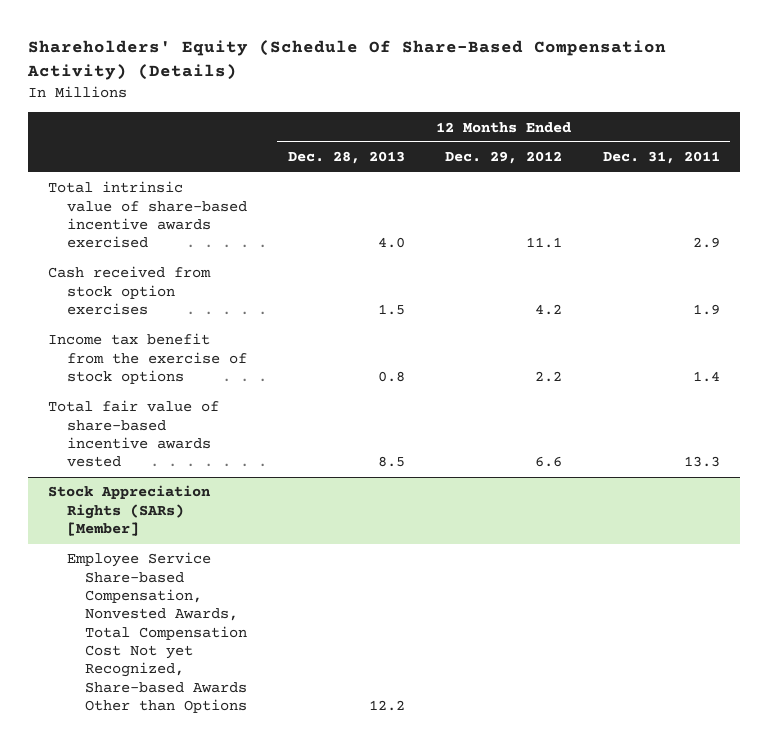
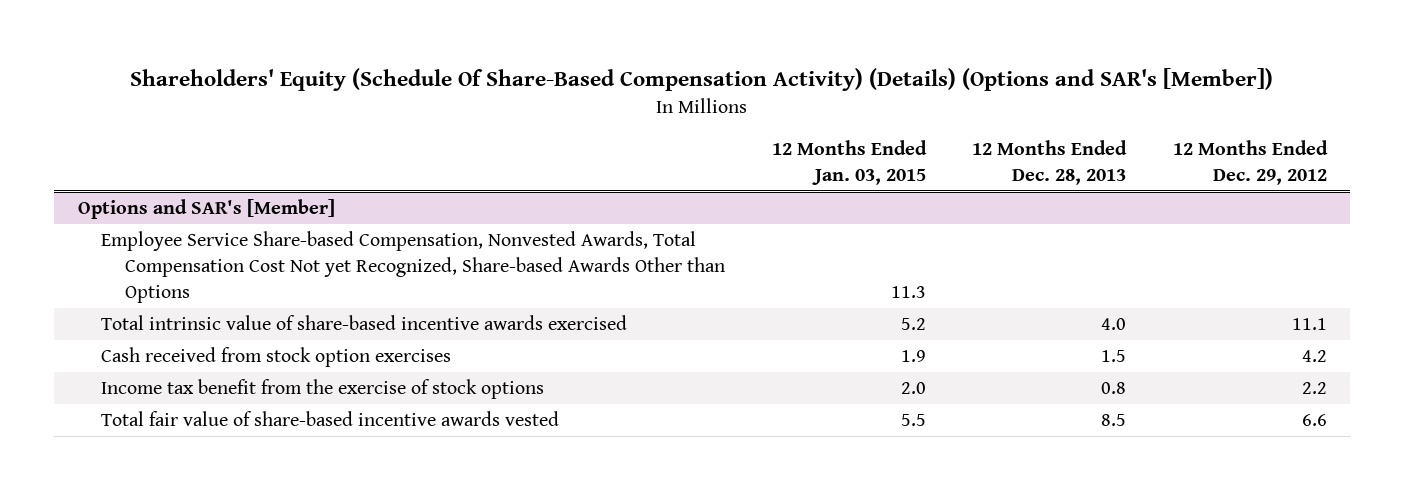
- Shareholders' Equity (Schedule Of Share-Based Compensation Activity) (Details)
+ Shareholders' Equity (Schedule Of Share-Based Compensation Activity) (Details) (Options and SAR's [Member])
- | 12 Months Ended Dec. 28, 2013 | 12 Months Ended Dec. 29, 2012 | 12 Months Ended Dec. 31, 2011
+ | 12 Months Ended Jan. 03, 2015 | 12 Months Ended Dec. 28, 2013 | 12 Months Ended Dec. 29, 2012
+ Options and SAR's [Member]
+ Employee Service Share-based Compensation, Nonvested Awards, Total Compensation Cost Not yet Recognized, Share-based Awards Other than Options | 11.3 | |
- Stock Appreciation Rights (SARs) [Member]
- Employee Service Share-based Compensation, Nonvested Awards, Total Compensation Cost Not yet Recognized, Share-based Awards Other than Options | 12.2 | |

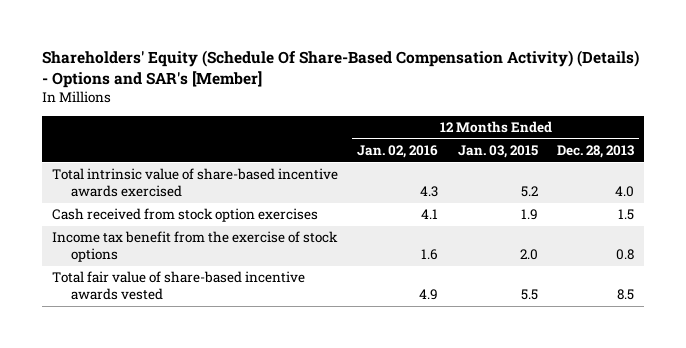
- Shareholders' Equity (Schedule Of Share-Based Compensation Activity) (Details) (Options and SAR's [Member])
+ Shareholders' Equity (Schedule Of Share-Based Compensation Activity) (Details) - Options and SAR's [Member]
- | 12 Months Ended Jan. 03, 2015 | 12 Months Ended Dec. 28, 2013 | 12 Months Ended Dec. 29, 2012
+ | 12 Months Ended Jan. 02, 2016 | 12 Months Ended Jan. 03, 2015 | 12 Months Ended Dec. 28, 2013
- Options and SAR's [Member]
- Employee Service Share-based Compensation, Nonvested Awards, Total Compensation Cost Not yet Recognized, Share-based Awards Other than Options | 11.3 | |

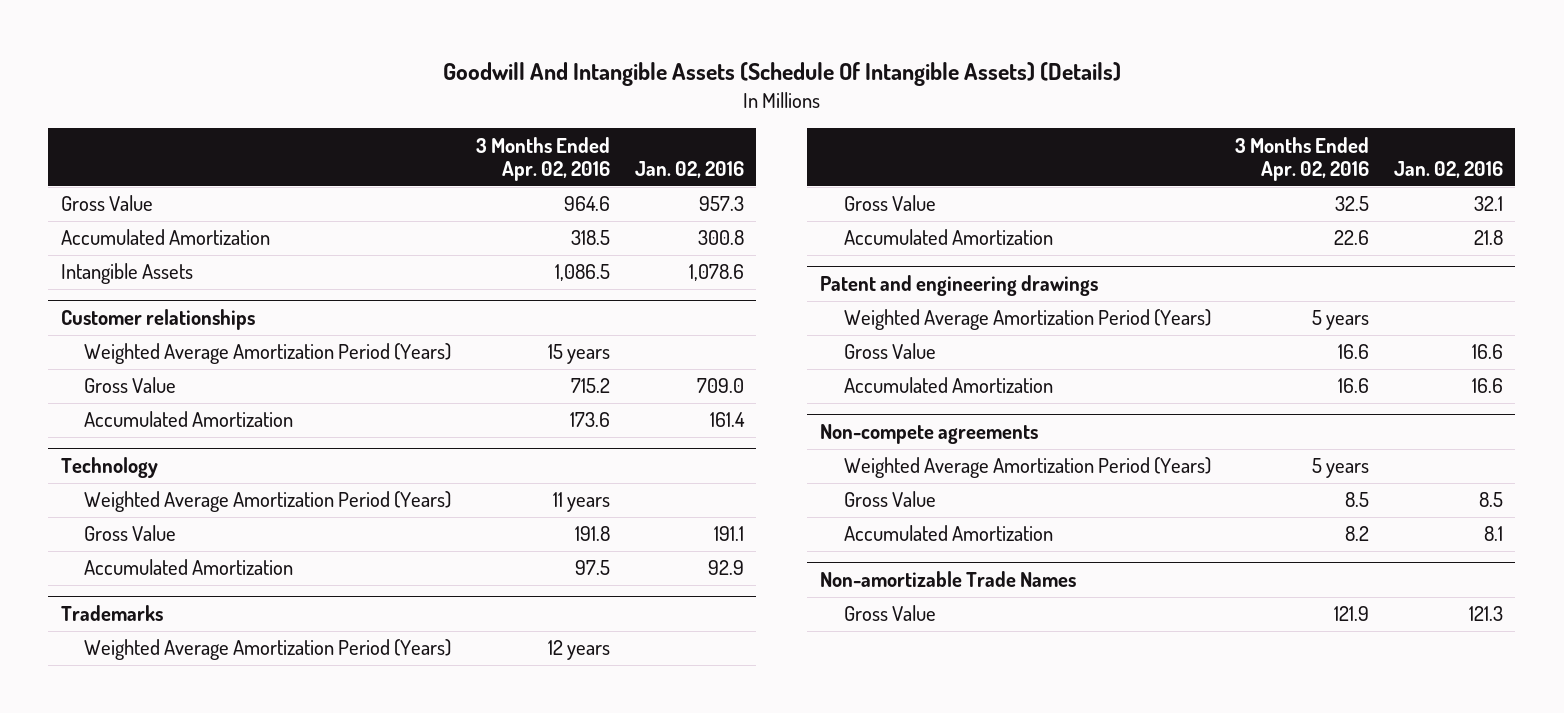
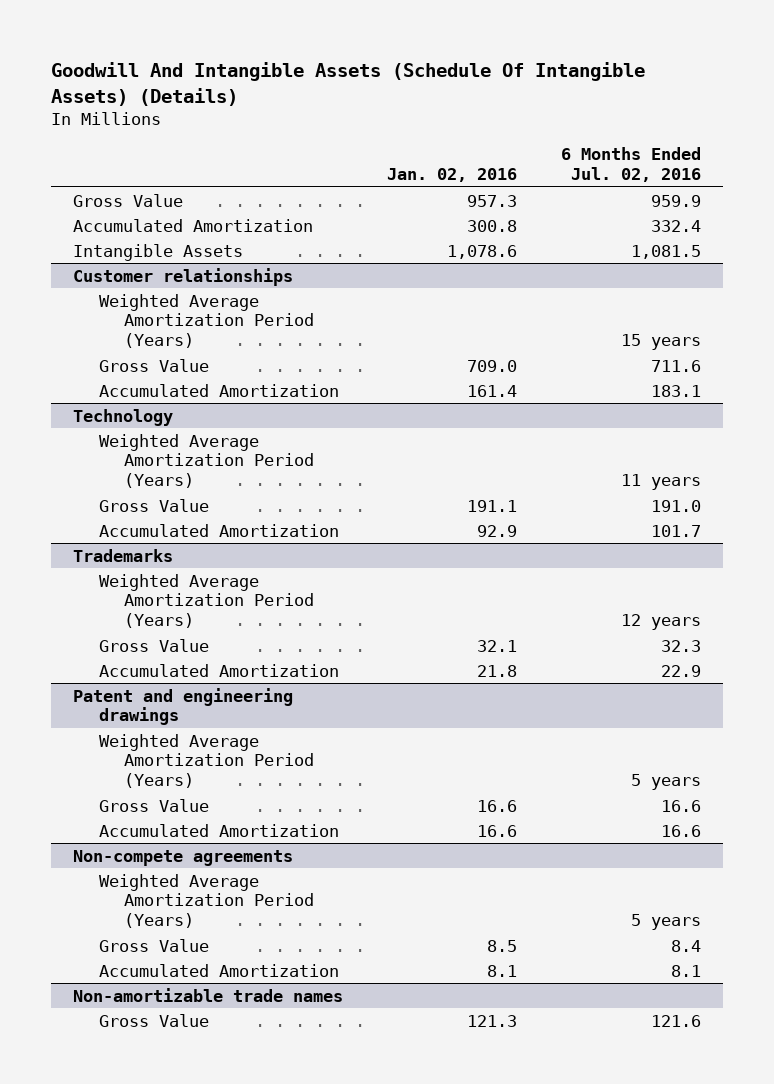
- | 3 Months Ended Apr. 02, 2016 | Jan. 02, 2016
+ | Jan. 02, 2016 | 6 Months Ended Jul. 02, 2016
- Non-amortizable Trade Names
+ Non-amortizable trade names

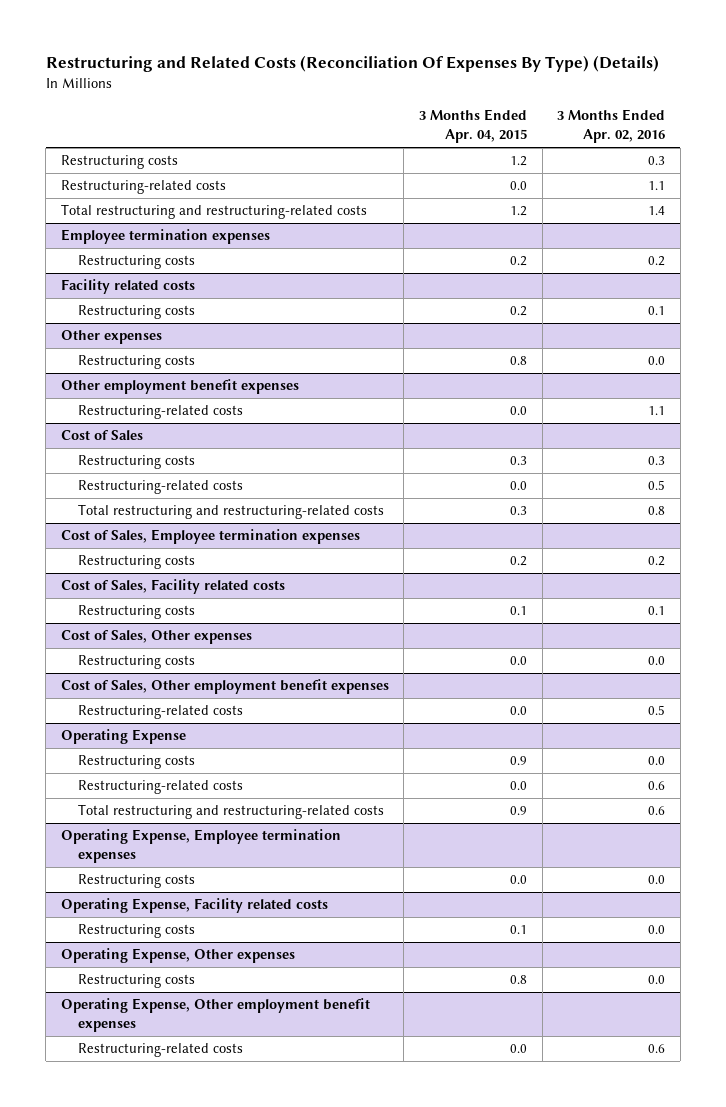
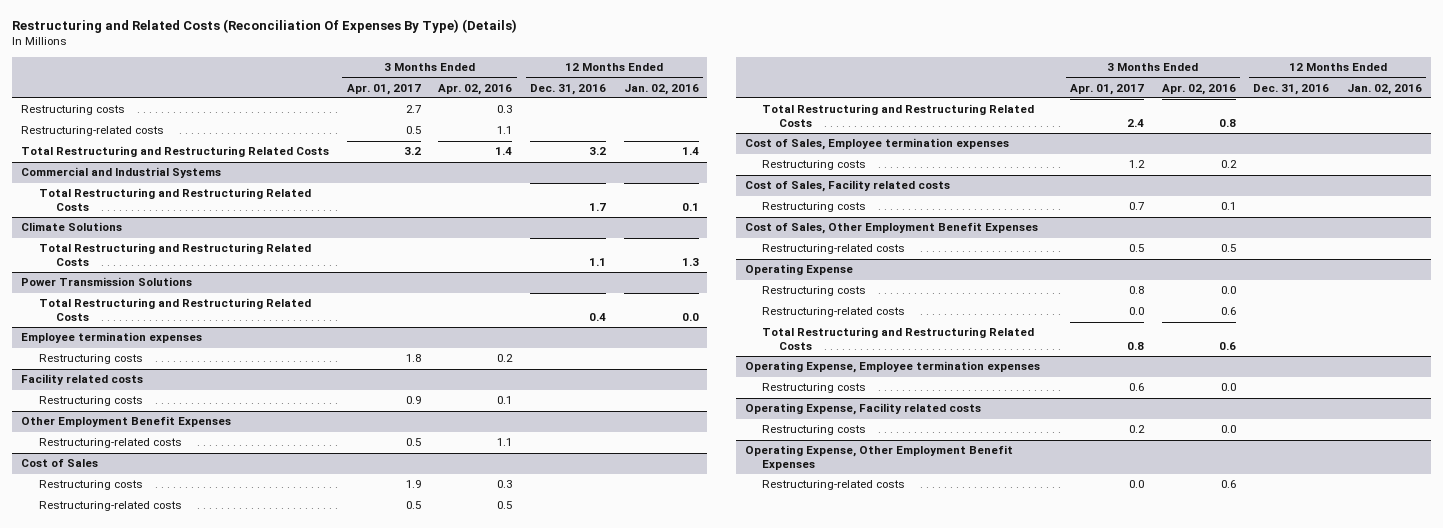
- | 3 Months Ended Apr. 04, 2015 | 3 Months Ended Apr. 02, 2016
+ | 3 Months Ended Apr. 01, 2017 | 3 Months Ended Apr. 02, 2016 | 12 Months Ended Dec. 31, 2016 | 12 Months Ended Jan. 02, 2016
- Total restructuring and restructuring-related costs | 1.2 | 1.4
+ Total Restructuring and Restructuring Related Costs | 3.2 | 1.4 | 3.2 | 1.4
+ Commercial and Industrial Systems
+ Total Restructuring and Restructuring Related Costs | | | 1.7 | 0.1
+ Climate Solutions
+ Total Restructuring and Restructuring Related Costs | | | 1.1 | 1.3
+ Power Transmission Solutions
+ Total Restructuring and Restructuring Related Costs | | | 0.4 | 0.0
- Other expenses
- Restructuring costs | 0.8 | 0.0
- Other employment benefit expenses
+ Other Employment Benefit Expenses
@ Cost of Sales
- Total restructuring and restructuring-related costs | 0.3 | 0.8
+ Total Restructuring and Restructuring Related Costs | 2.4 | 0.8 | |
- Cost of Sales, Other expenses
- Restructuring costs | 0.0 | 0.0
- Cost of Sales, Other employment benefit expenses
+ Cost of Sales, Other Employment Benefit Expenses
@ Operating Expense
- Total restructuring and restructuring-related costs | 0.9 | 0.6
+ Total Restructuring and Restructuring Related Costs | 0.8 | 0.6 | |
- Operating Expense, Other expenses
- Restructuring costs | 0.8 | 0.0
- Operating Expense, Other employment benefit expenses
+ Operating Expense, Other Employment Benefit Expenses

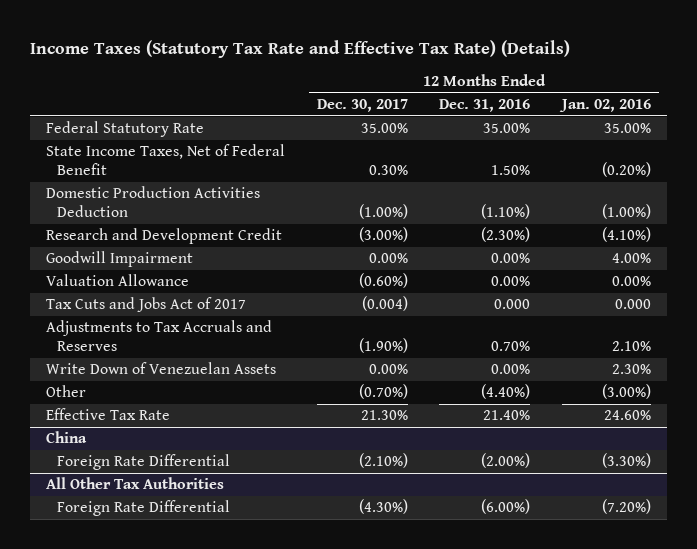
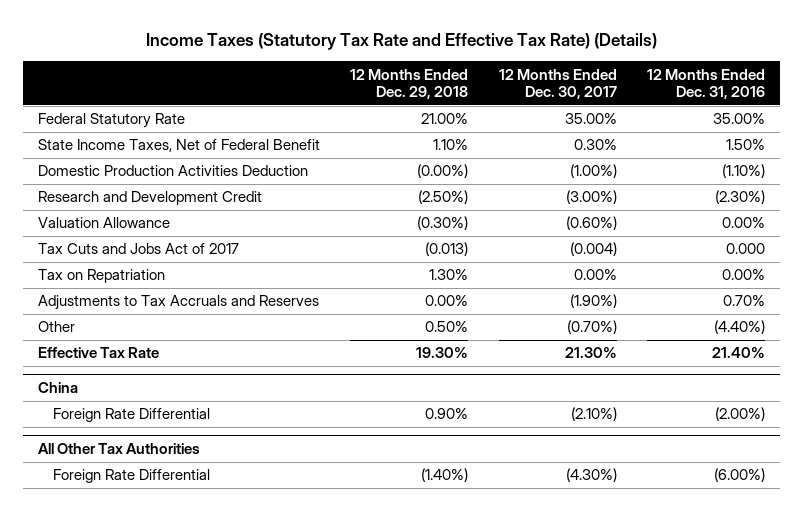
- | 12 Months Ended Dec. 30, 2017 | 12 Months Ended Dec. 31, 2016 | 12 Months Ended Jan. 02, 2016
+ | 12 Months Ended Dec. 29, 2018 | 12 Months Ended Dec. 30, 2017 | 12 Months Ended Dec. 31, 2016
- Goodwill Impairment | 0.00% | 0.00% | 4.00%
+ Tax on Repatriation | 1.30% | 0.00% | 0.00%
- Write Down of Venezuelan Assets | 0.00% | 0.00% | 2.30%

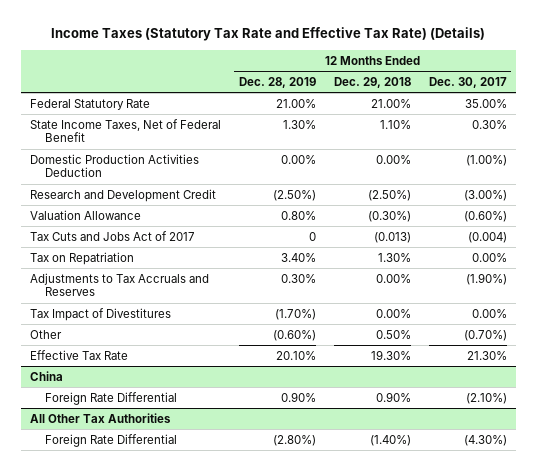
- | 12 Months Ended Dec. 29, 2018 | 12 Months Ended Dec. 30, 2017 | 12 Months Ended Dec. 31, 2016
+ | 12 Months Ended Dec. 28, 2019 | 12 Months Ended Dec. 29, 2018 | 12 Months Ended Dec. 30, 2017
- Domestic Production Activities Deduction | (0.00%) | (1.00%) | (1.10%)
+ Domestic Production Activities Deduction | 0.00% | 0.00% | (1.00%)
+ Tax Impact of Divestitures | (1.70%) | 0.00% | 0.00%

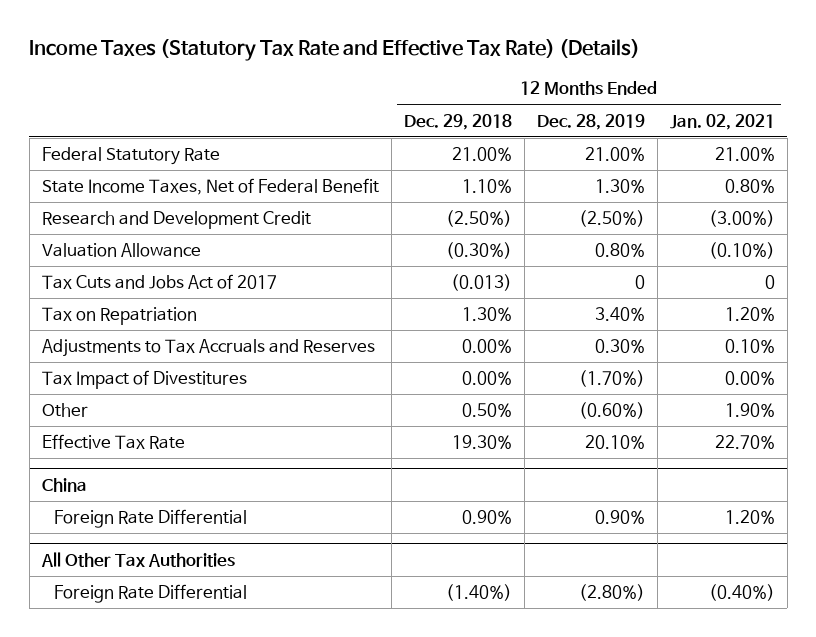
- | 12 Months Ended Dec. 28, 2019 | 12 Months Ended Dec. 29, 2018 | 12 Months Ended Dec. 30, 2017
+ | 12 Months Ended Dec. 29, 2018 | 12 Months Ended Dec. 28, 2019 | 12 Months Ended Jan. 02, 2021
- Domestic Production Activities Deduction | 0.00% | 0.00% | (1.00%)

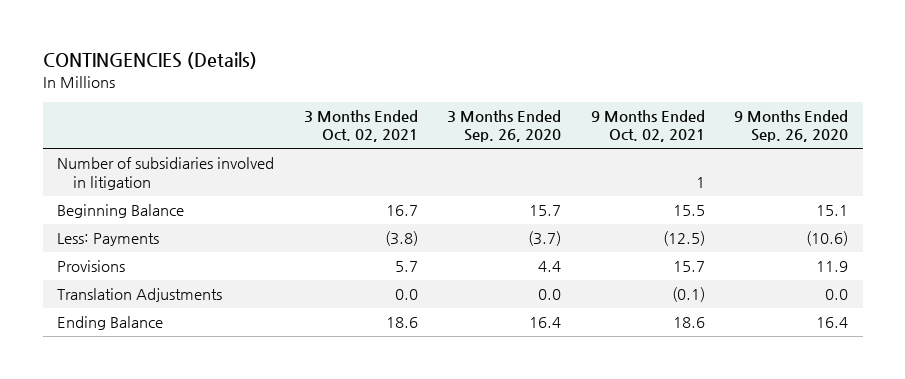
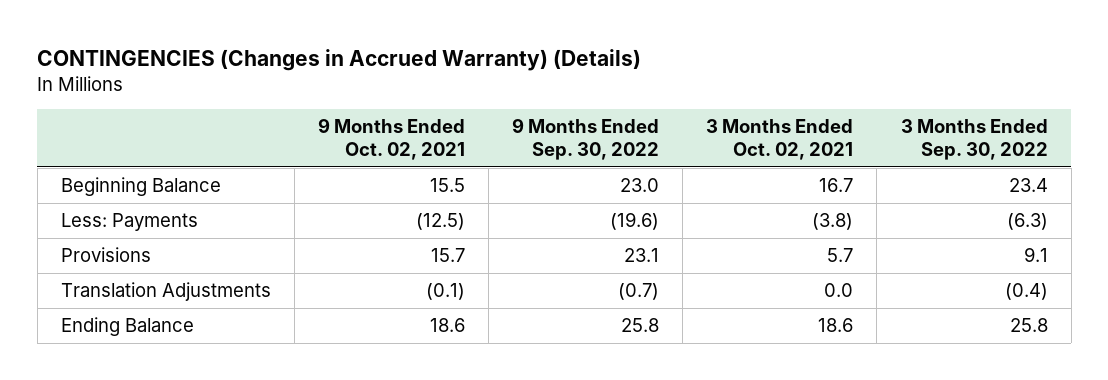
- CONTINGENCIES (Details)
+ CONTINGENCIES (Changes in Accrued Warranty) (Details)
- | 3 Months Ended Oct. 02, 2021 | 3 Months Ended Sep. 26, 2020 | 9 Months Ended Oct. 02, 2021 | 9 Months Ended Sep. 26, 2020
+ | 9 Months Ended Oct. 02, 2021 | 9 Months Ended Sep. 30, 2022 | 3 Months Ended Oct. 02, 2021 | 3 Months Ended Sep. 30, 2022
- Number of subsidiaries involved in litigation | | | 1 |

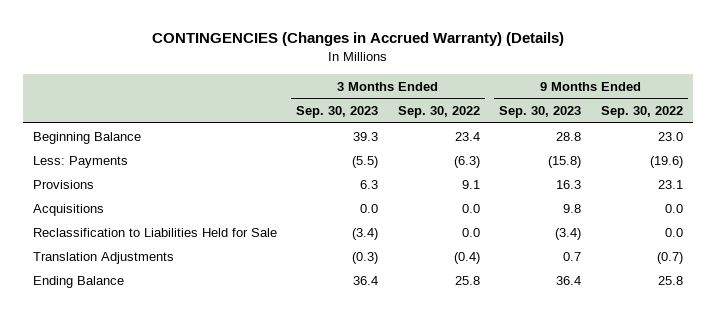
- | 9 Months Ended Oct. 02, 2021 | 9 Months Ended Sep. 30, 2022 | 3 Months Ended Oct. 02, 2021 | 3 Months Ended Sep. 30, 2022
+ | 3 Months Ended Sep. 30, 2023 | 3 Months Ended Sep. 30, 2022 | 9 Months Ended Sep. 30, 2023 | 9 Months Ended Sep. 30, 2022
+ Acquisitions | 0.0 | 0.0 | 9.8 | 0.0
+ Reclassification to Liabilities Held for Sale | (3.4) | 0.0 | (3.4) | 0.0

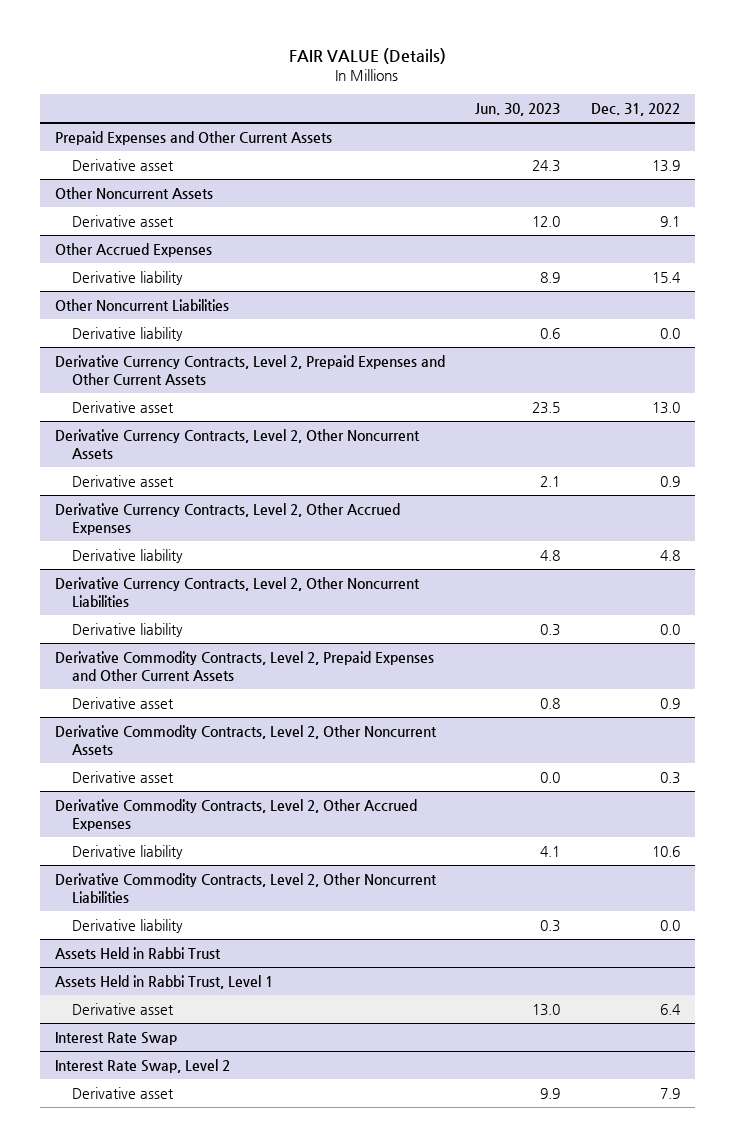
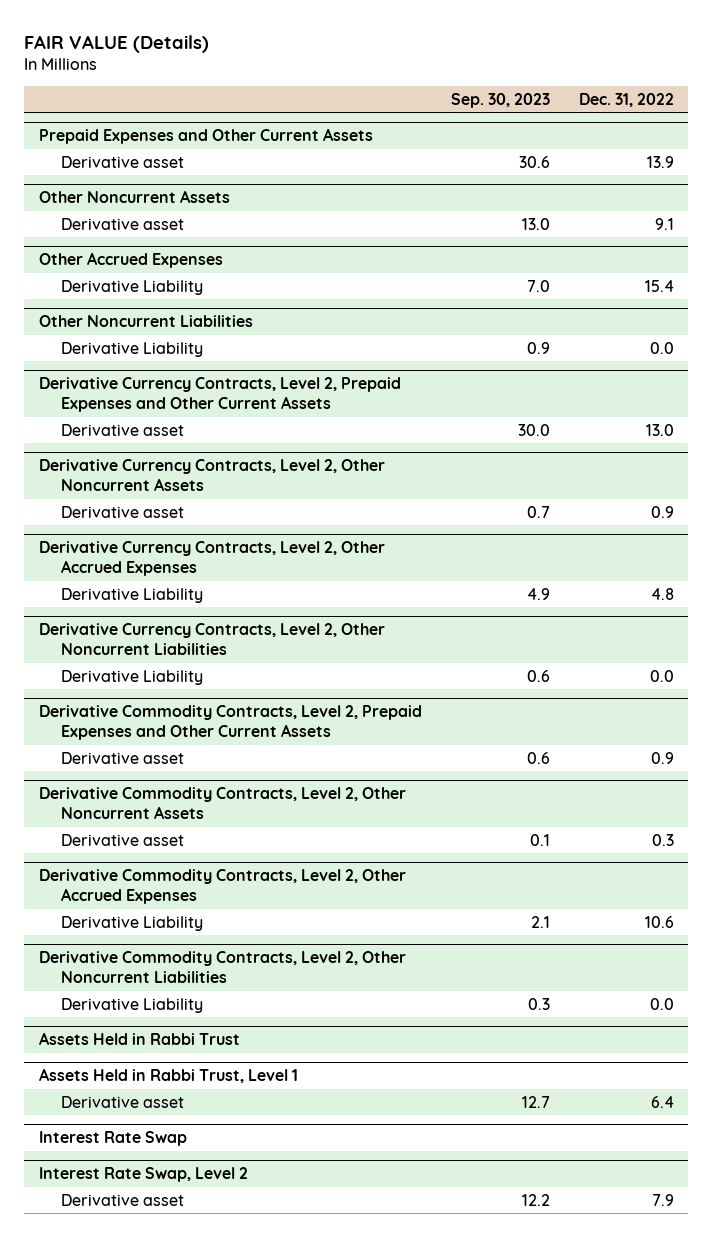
- | Jun. 30, 2023 | Dec. 31, 2022
+ | Sep. 30, 2023 | Dec. 31, 2022
@ Other Accrued Expenses
- Derivative liability | 8.9 | 15.4
+ Derivative Liability | 7.0 | 15.4
@ Other Noncurrent Liabilities
- Derivative liability | 0.6 | 0.0
+ Derivative Liability | 0.9 | 0.0
@ Derivative Currency Contracts, Level 2, Other Accrued Expenses
- Derivative liability | 4.8 | 4.8
+ Derivative Liability | 4.9 | 4.8
@ Derivative Currency Contracts, Level 2, Other Noncurrent Liabilities
- Derivative liability | 0.3 | 0.0
+ Derivative Liability | 0.6 | 0.0
@ Derivative Commodity Contracts, Level 2, Other Accrued Expenses
- Derivative liability | 4.1 | 10.6
+ Derivative Liability | 2.1 | 10.6
@ Derivative Commodity Contracts, Level 2, Other Noncurrent Liabilities
- Derivative liability | 0.3 | 0.0
+ Derivative Liability | 0.3 | 0.0

